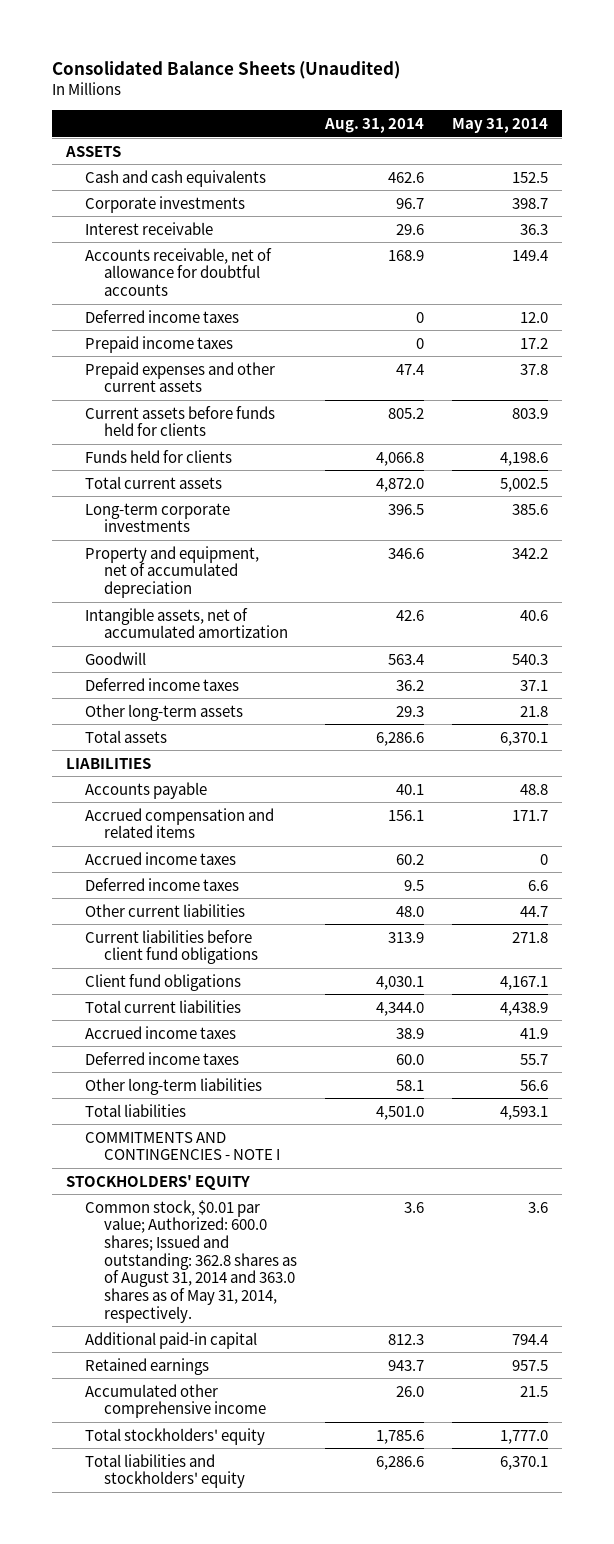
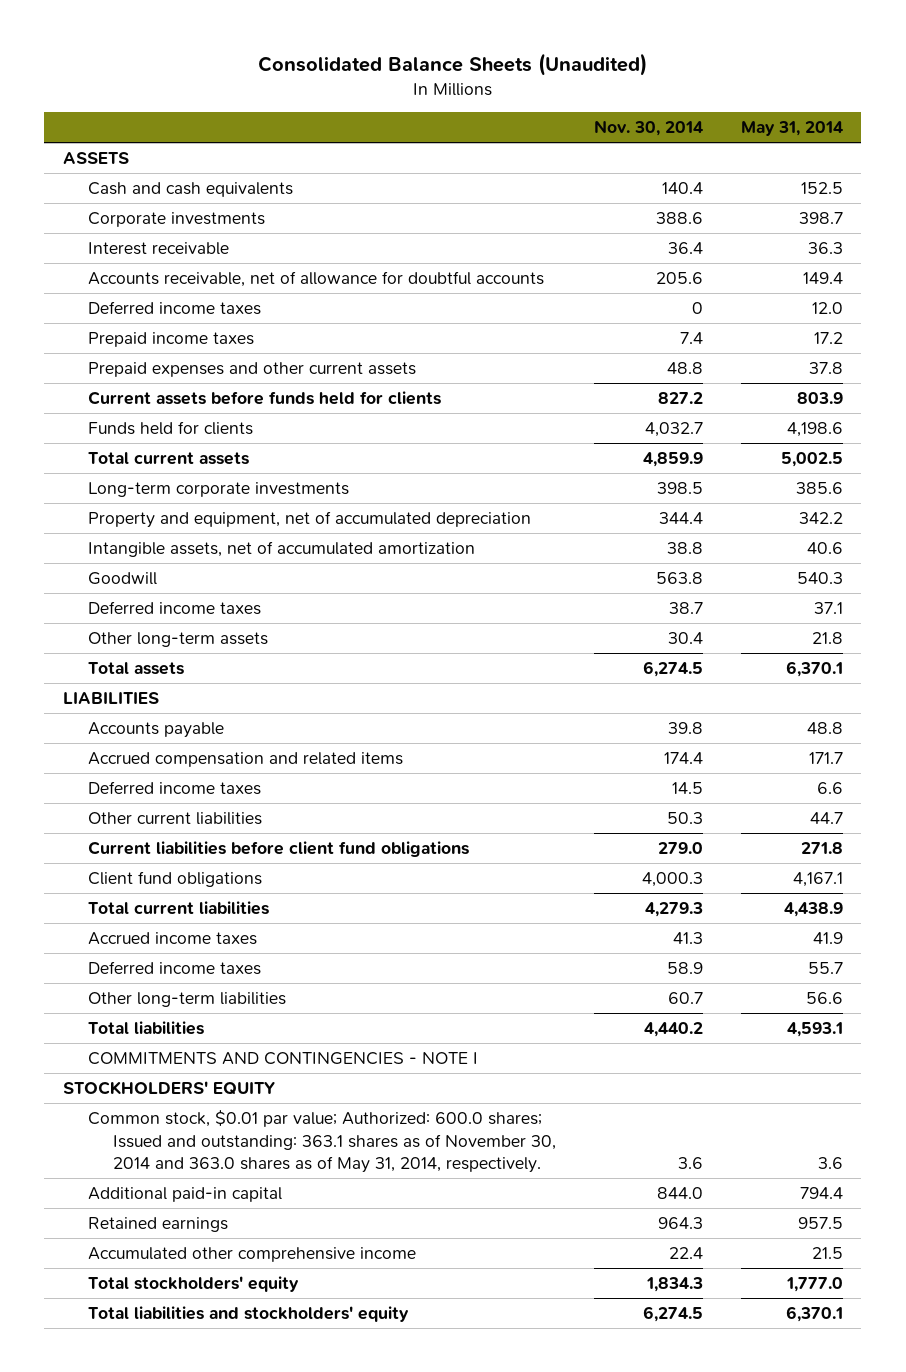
- | Aug. 31, 2014 | May 31, 2014
+ | Nov. 30, 2014 | May 31, 2014
- Accrued income taxes | 60.2 | 0
- Common stock, $0.01 par value; Authorized: 600.0 shares; Issued and outstanding: 362.8 shares as of August 31, 2014 and 363.0 shares as of May 31, 2014, respectively. | 3.6 | 3.6
+ Common stock, $0.01 par value; Authorized: 600.0 shares; Issued and outstanding: 363.1 shares as of November 30, 2014 and 363.0 shares as of May 31, 2014, respectively. | 3.6 | 3.6

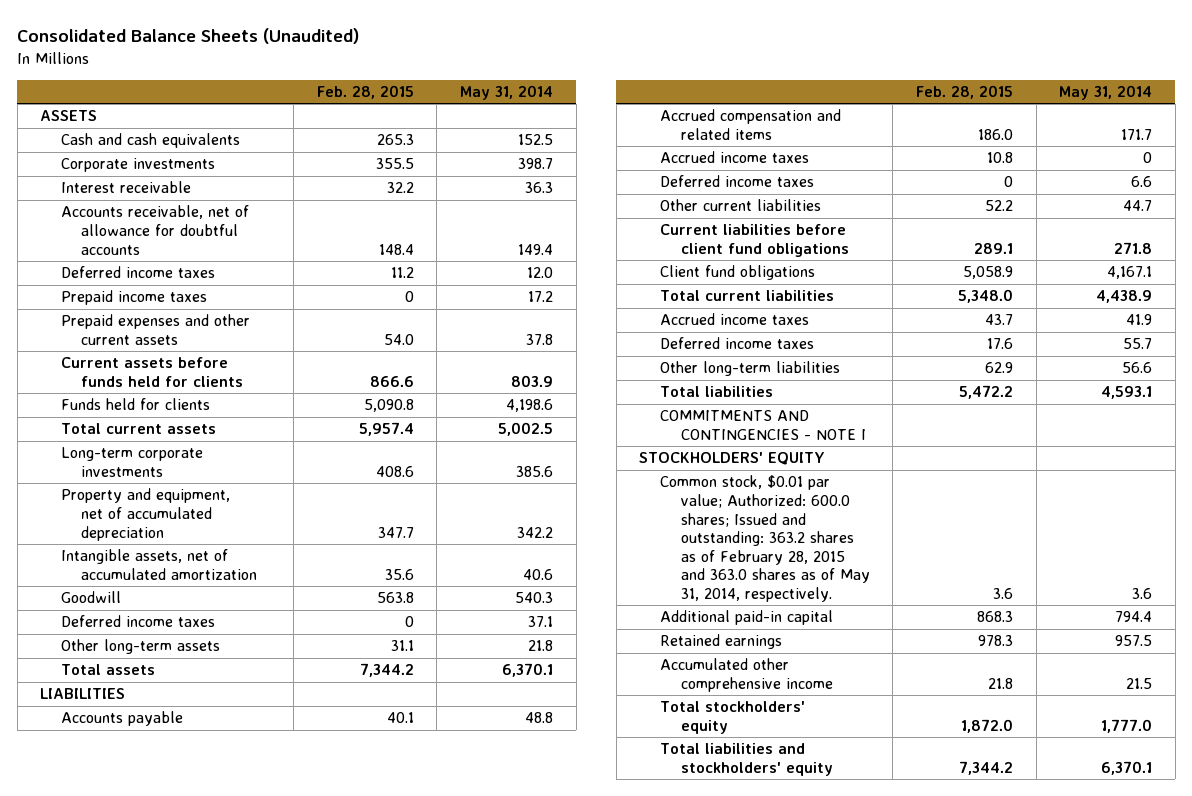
- | Nov. 30, 2014 | May 31, 2014
+ | Feb. 28, 2015 | May 31, 2014
+ Accrued income taxes | 10.8 | 0
- Common stock, $0.01 par value; Authorized: 600.0 shares; Issued and outstanding: 363.1 shares as of November 30, 2014 and 363.0 shares as of May 31, 2014, respectively. | 3.6 | 3.6
+ Common stock, $0.01 par value; Authorized: 600.0 shares; Issued and outstanding: 363.2 shares as of February 28, 2015 and 363.0 shares as of May 31, 2014, respectively. | 3.6 | 3.6

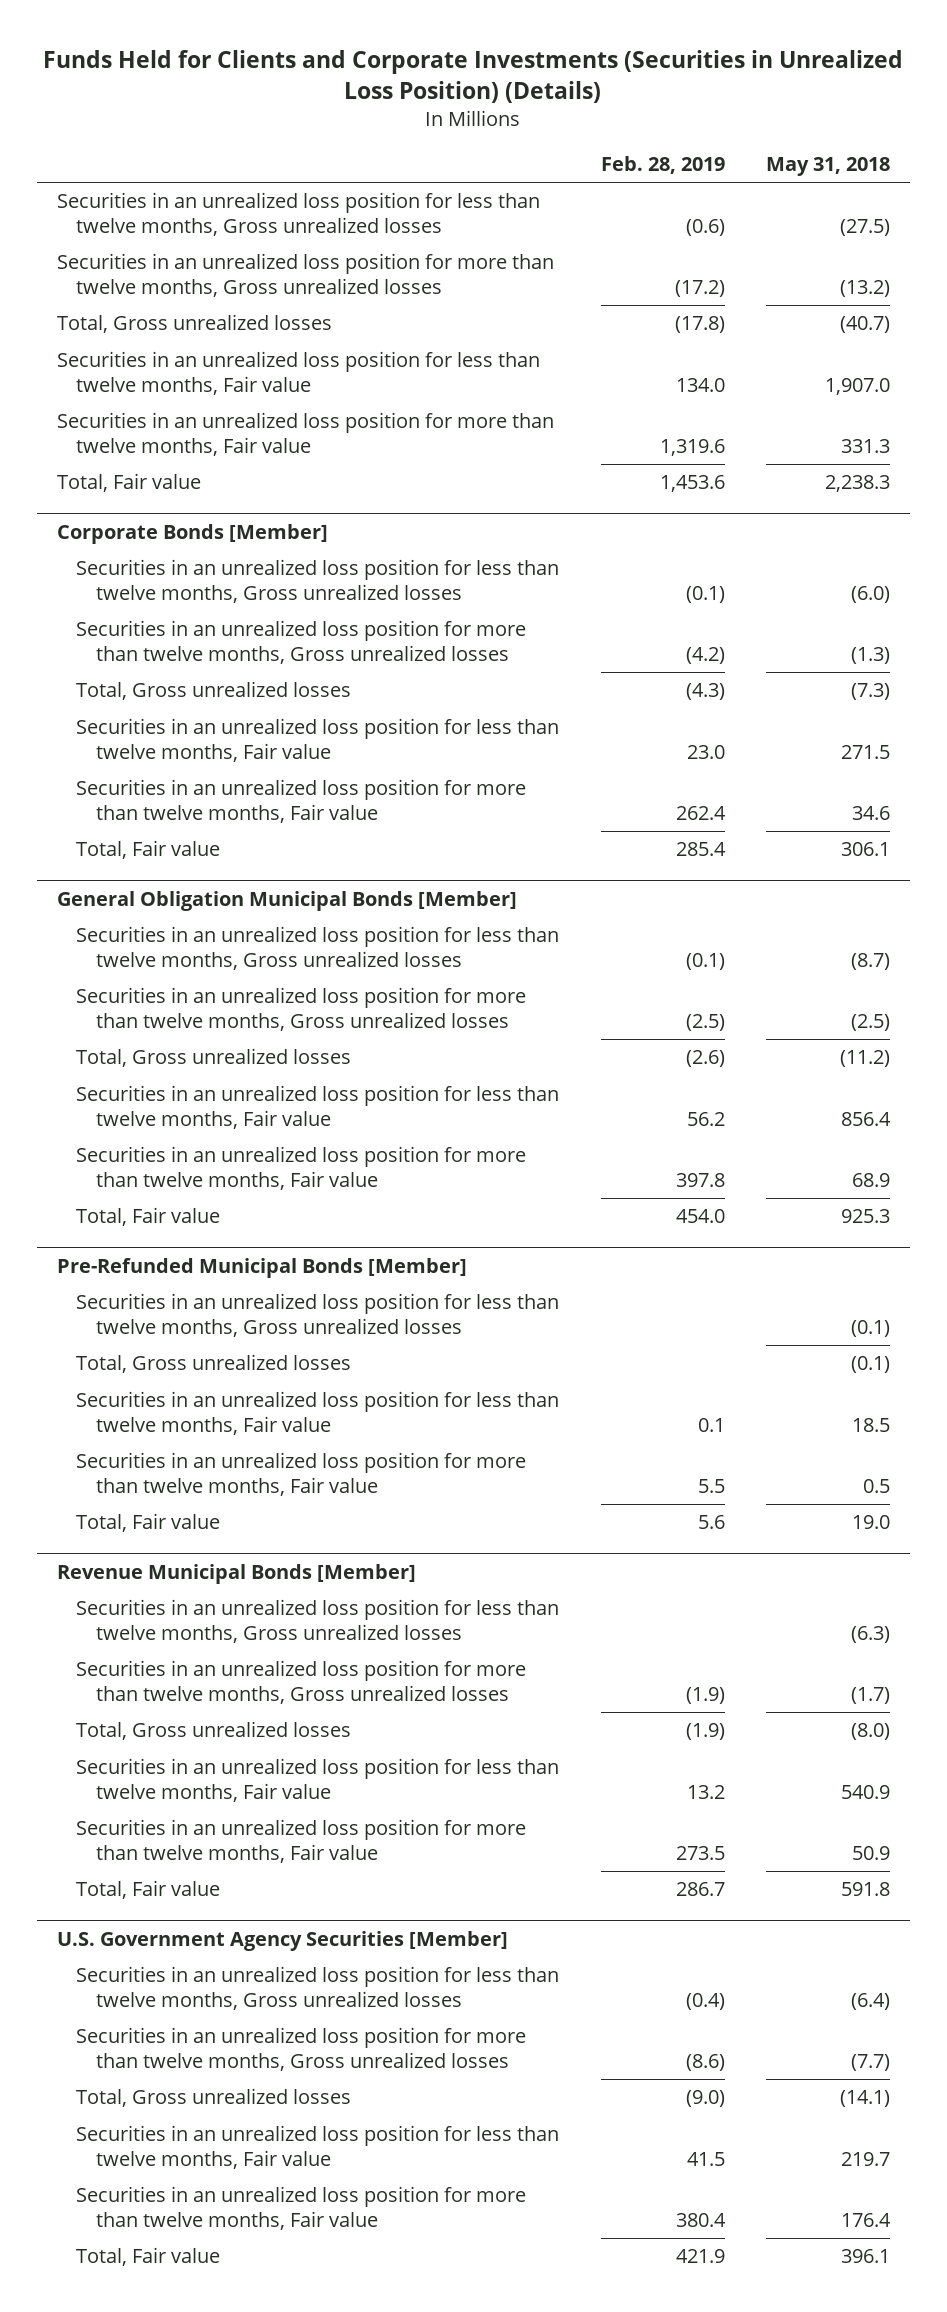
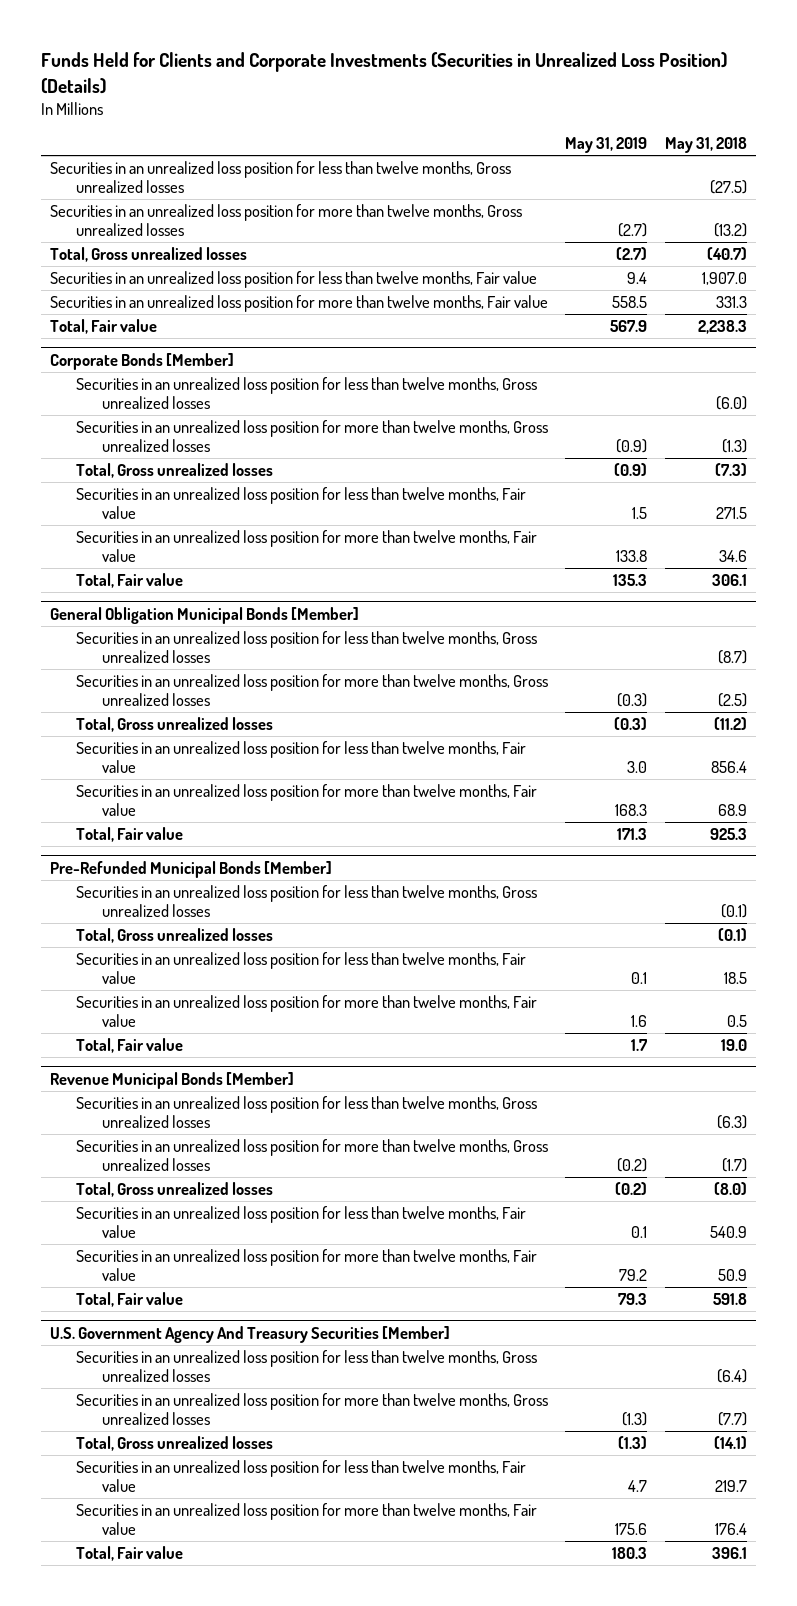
- | Feb. 28, 2019 | May 31, 2018
+ | May 31, 2019 | May 31, 2018
- U.S. Government Agency Securities [Member]
+ U.S. Government Agency And Treasury Securities [Member]

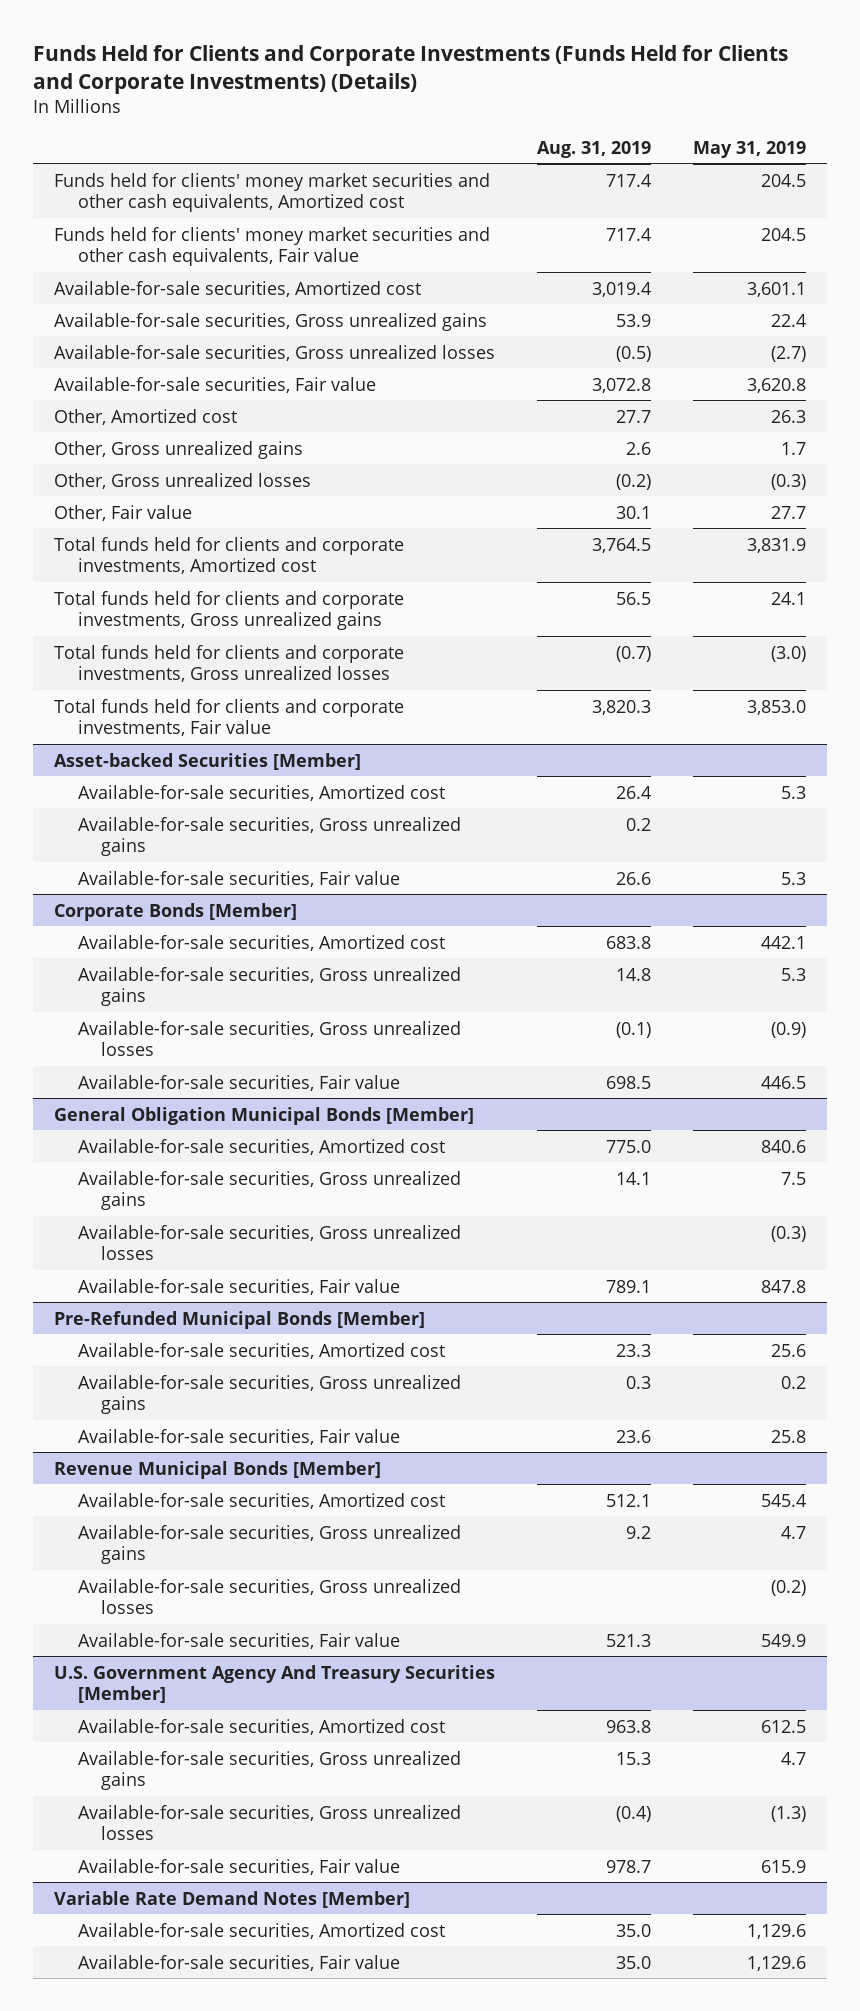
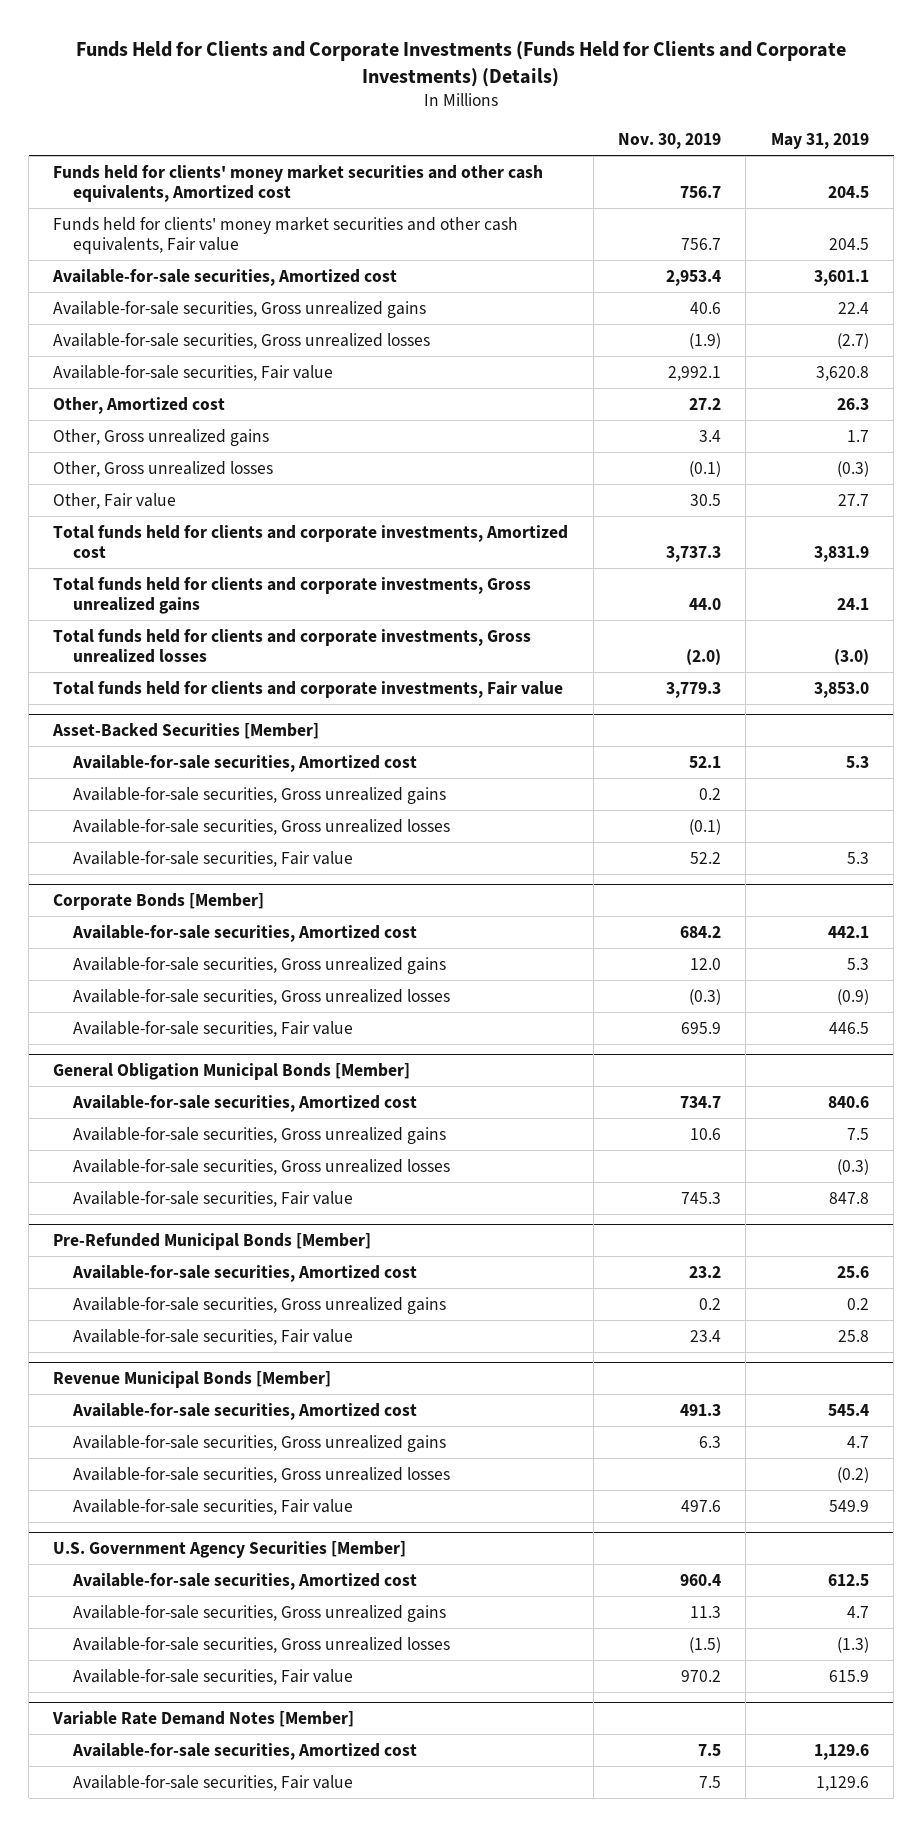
- | Aug. 31, 2019 | May 31, 2019
+ | Nov. 30, 2019 | May 31, 2019
- Asset-backed Securities [Member]
+ Asset-Backed Securities [Member]
+ Available-for-sale securities, Gross unrealized losses | (0.1) |
- U.S. Government Agency And Treasury Securities [Member]
+ U.S. Government Agency Securities [Member]

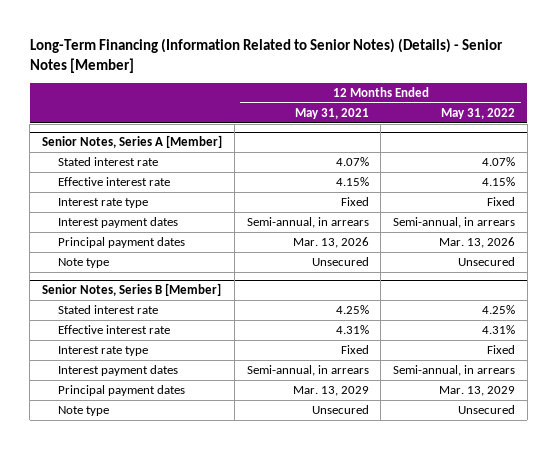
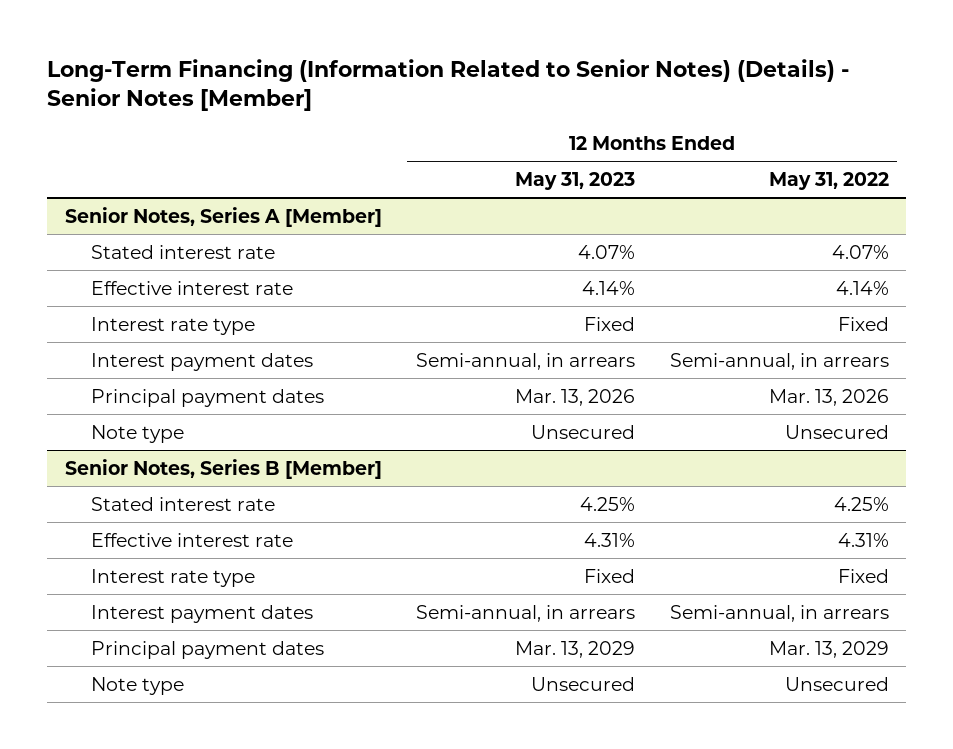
- | 12 Months Ended May 31, 2021 | 12 Months Ended May 31, 2022
+ | 12 Months Ended May 31, 2023 | 12 Months Ended May 31, 2022
@ Senior Notes, Series A [Member]
- Effective interest rate | 4.15% | 4.15%
+ Effective interest rate | 4.14% | 4.14%

